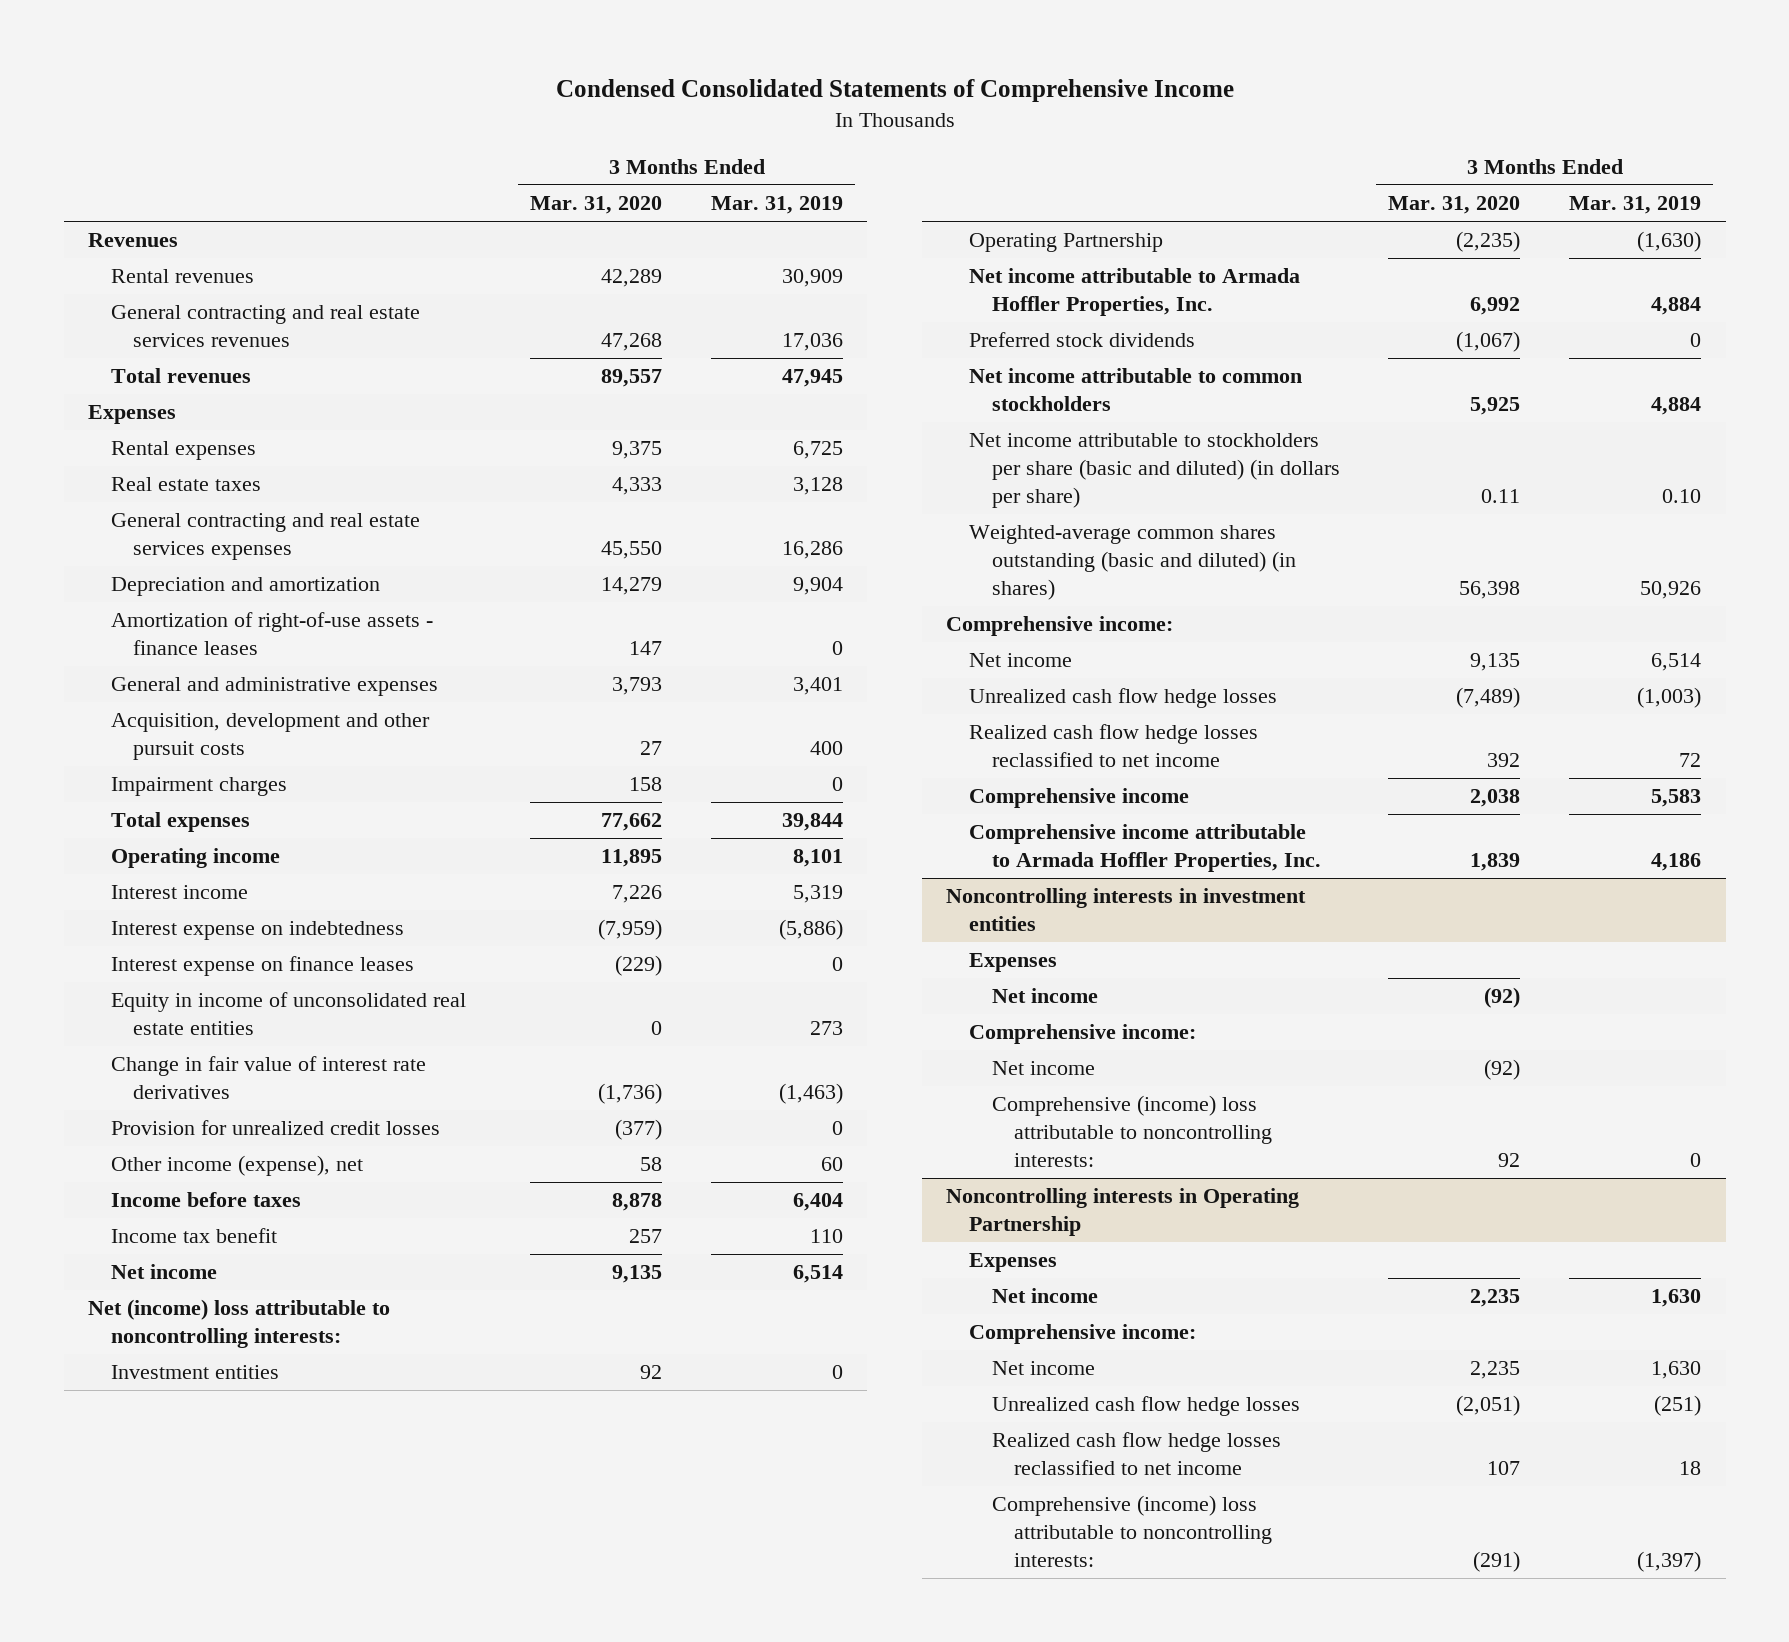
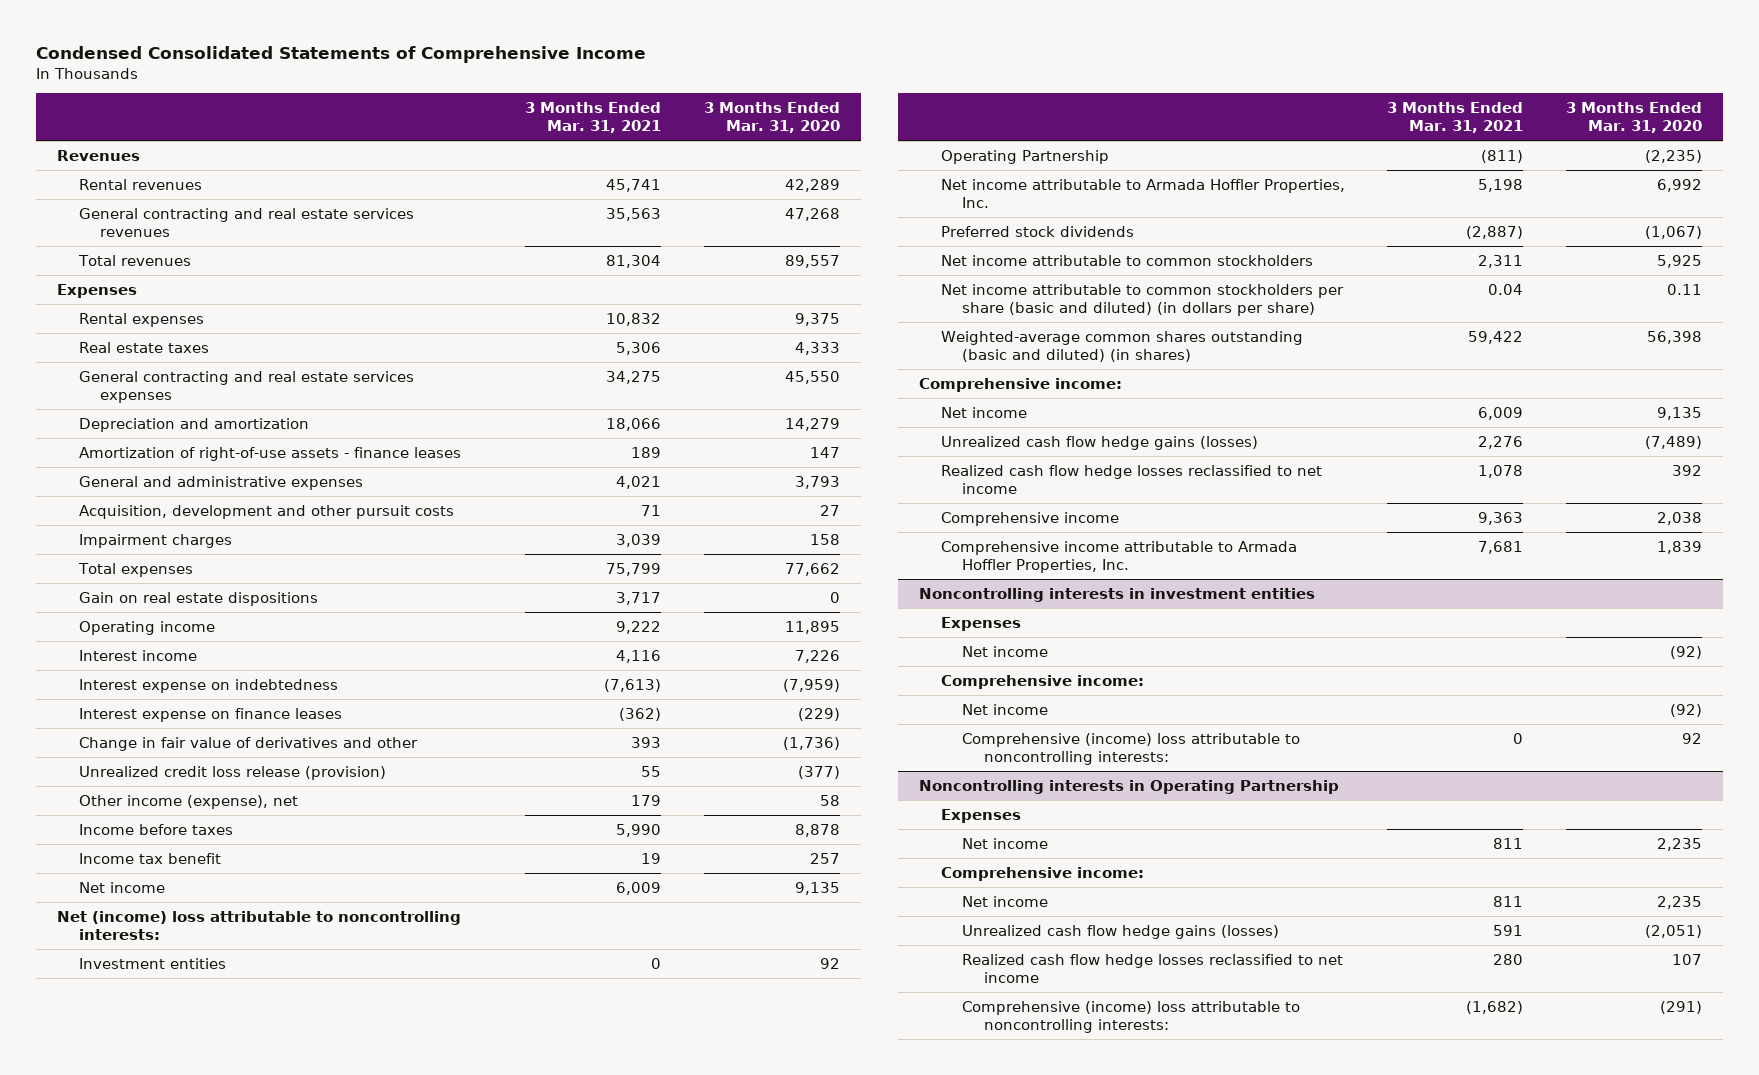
- | 3 Months Ended Mar. 31, 2020 | 3 Months Ended Mar. 31, 2019
+ | 3 Months Ended Mar. 31, 2021 | 3 Months Ended Mar. 31, 2020
+ Gain on real estate dispositions | 3,717 | 0
- Equity in income of unconsolidated real estate entities | 0 | 273
- Change in fair value of interest rate derivatives | (1,736) | (1,463)
- Provision for unrealized credit losses | (377) | 0
+ Change in fair value of derivatives and other | 393 | (1,736)
+ Unrealized credit loss release (provision) | 55 | (377)
- Net income attributable to stockholders per share (basic and diluted) (in dollars per share) | 0.11 | 0.10
+ Net income attributable to common stockholders per share (basic and diluted) (in dollars per share) | 0.04 | 0.11
- Unrealized cash flow hedge losses | (7,489) | (1,003)
+ Unrealized cash flow hedge gains (losses) | 2,276 | (7,489)
@ Noncontrolling interests in Operating Partnership
- Unrealized cash flow hedge losses | (2,051) | (251)
+ Unrealized cash flow hedge gains (losses) | 591 | (2,051)

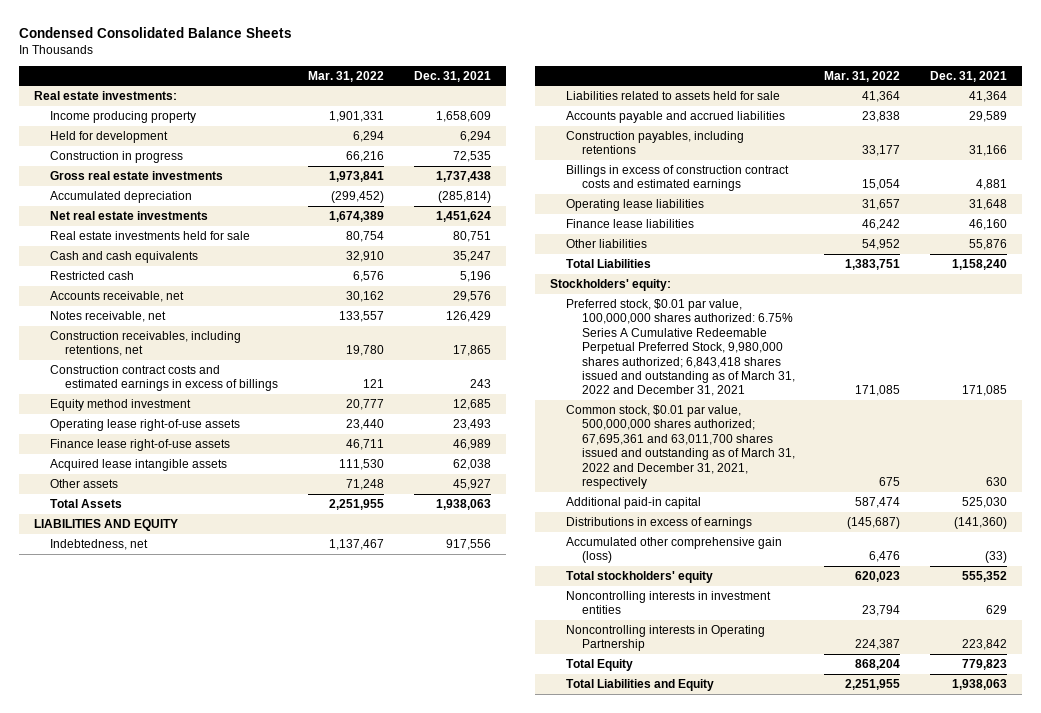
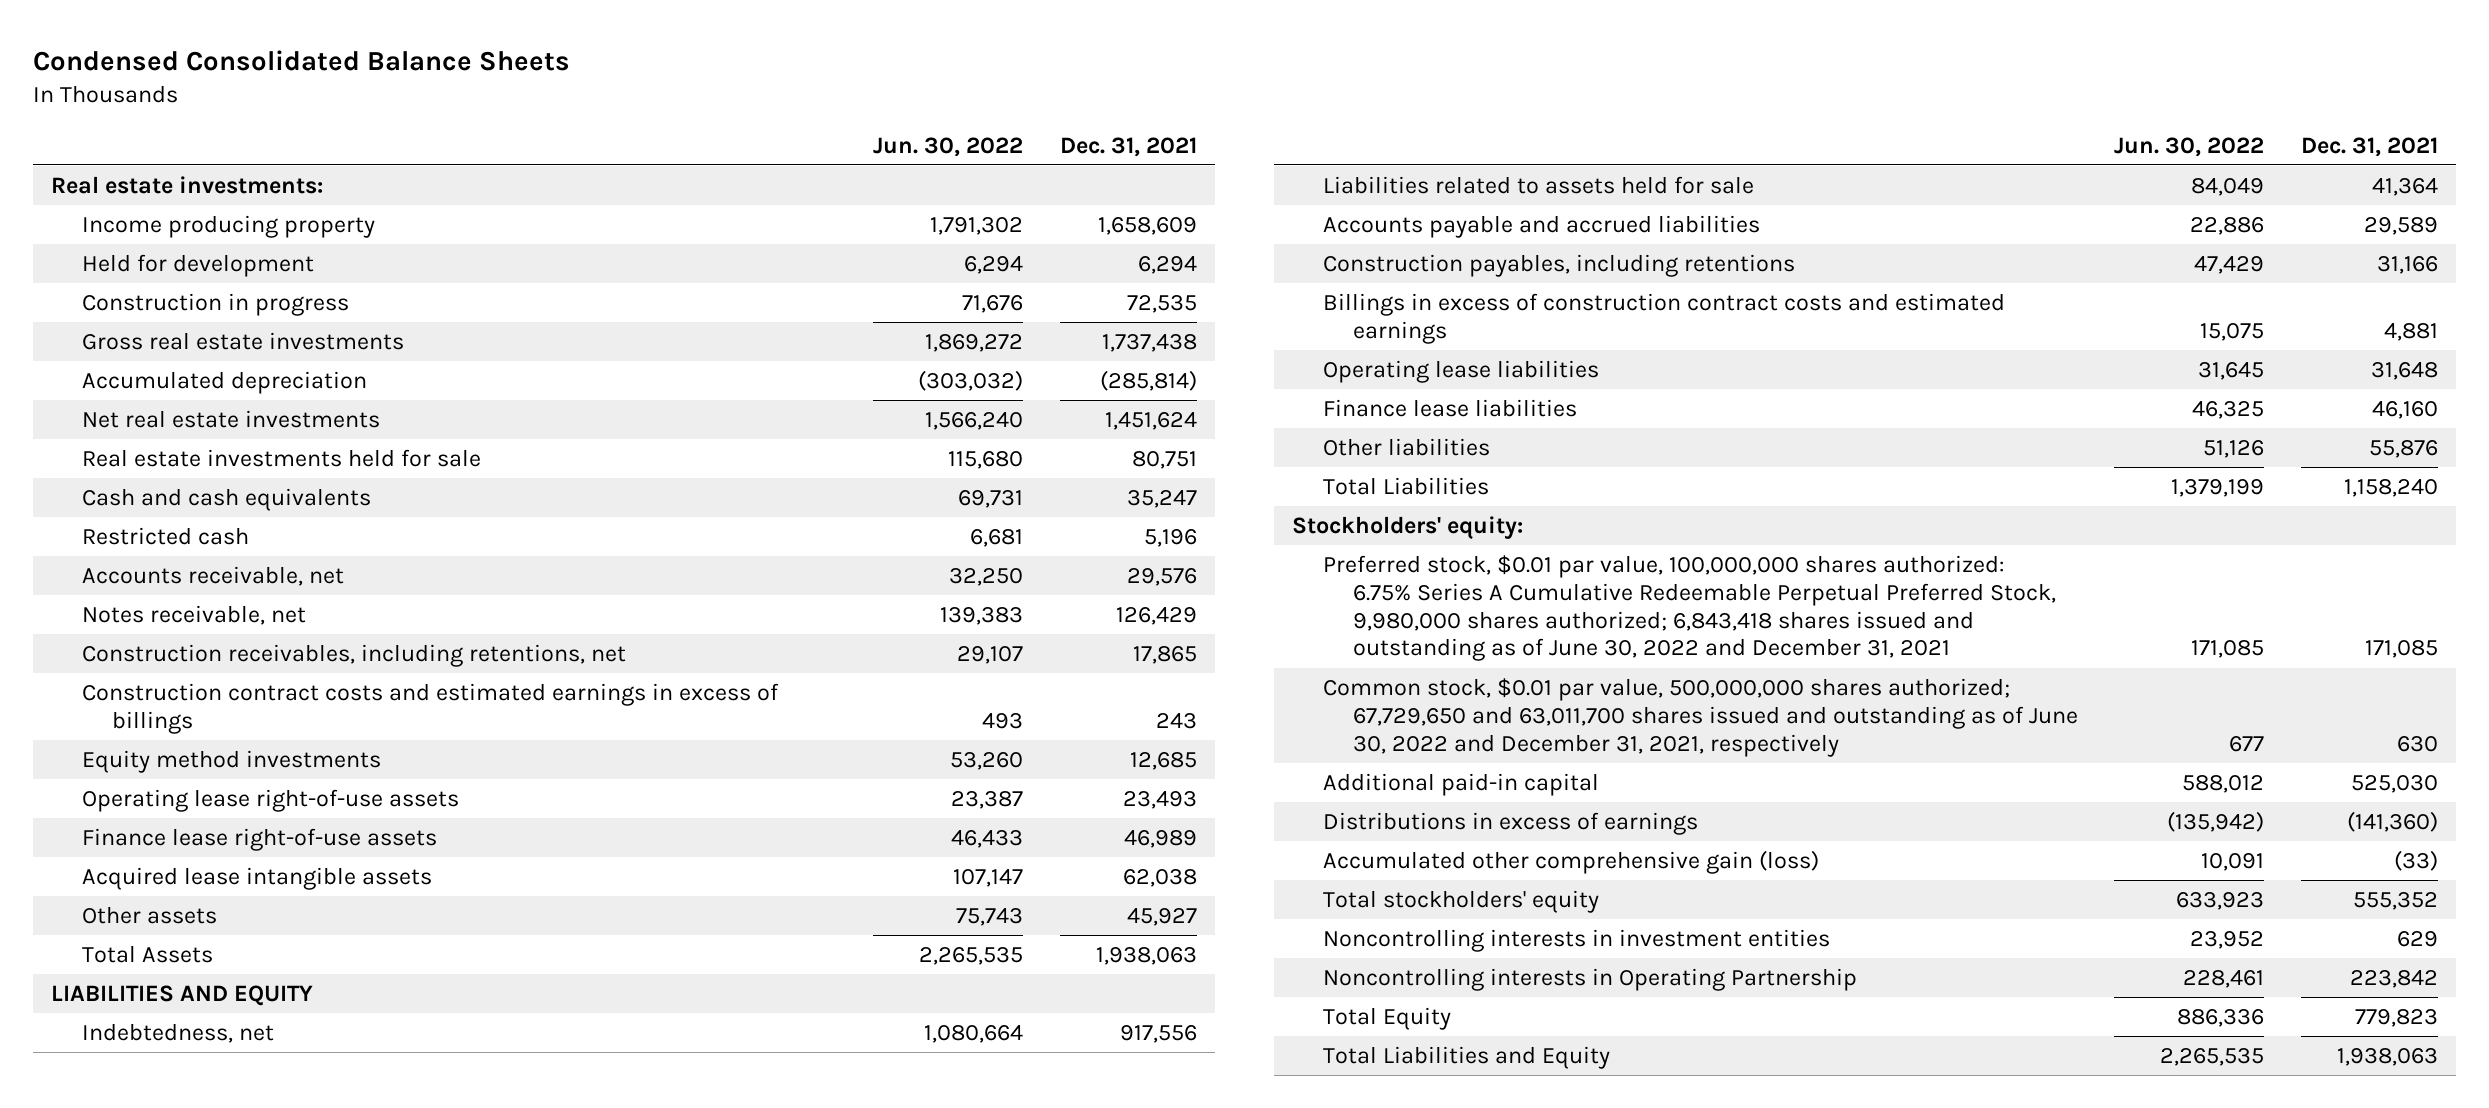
- | Mar. 31, 2022 | Dec. 31, 2021
+ | Jun. 30, 2022 | Dec. 31, 2021
- Equity method investment | 20,777 | 12,685
+ Equity method investments | 53,260 | 12,685
- Preferred stock, $0.01 par value, 100,000,000 shares authorized: 6.75% Series A Cumulative Redeemable Perpetual Preferred Stock, 9,980,000 shares authorized; 6,843,418 shares issued and outstanding as of March 31, 2022 and December 31, 2021 | 171,085 | 171,085
- Common stock, $0.01 par value, 500,000,000 shares authorized; 67,695,361 and 63,011,700 shares issued and outstanding as of March 31, 2022 and December 31, 2021, respectively | 675 | 630
+ Preferred stock, $0.01 par value, 100,000,000 shares authorized: 6.75% Series A Cumulative Redeemable Perpetual Preferred Stock, 9,980,000 shares authorized; 6,843,418 shares issued and outstanding as of June 30, 2022 and December 31, 2021 | 171,085 | 171,085
+ Common stock, $0.01 par value, 500,000,000 shares authorized; 67,729,650 and 63,011,700 shares issued and outstanding as of June 30, 2022 and December 31, 2021, respectively | 677 | 630

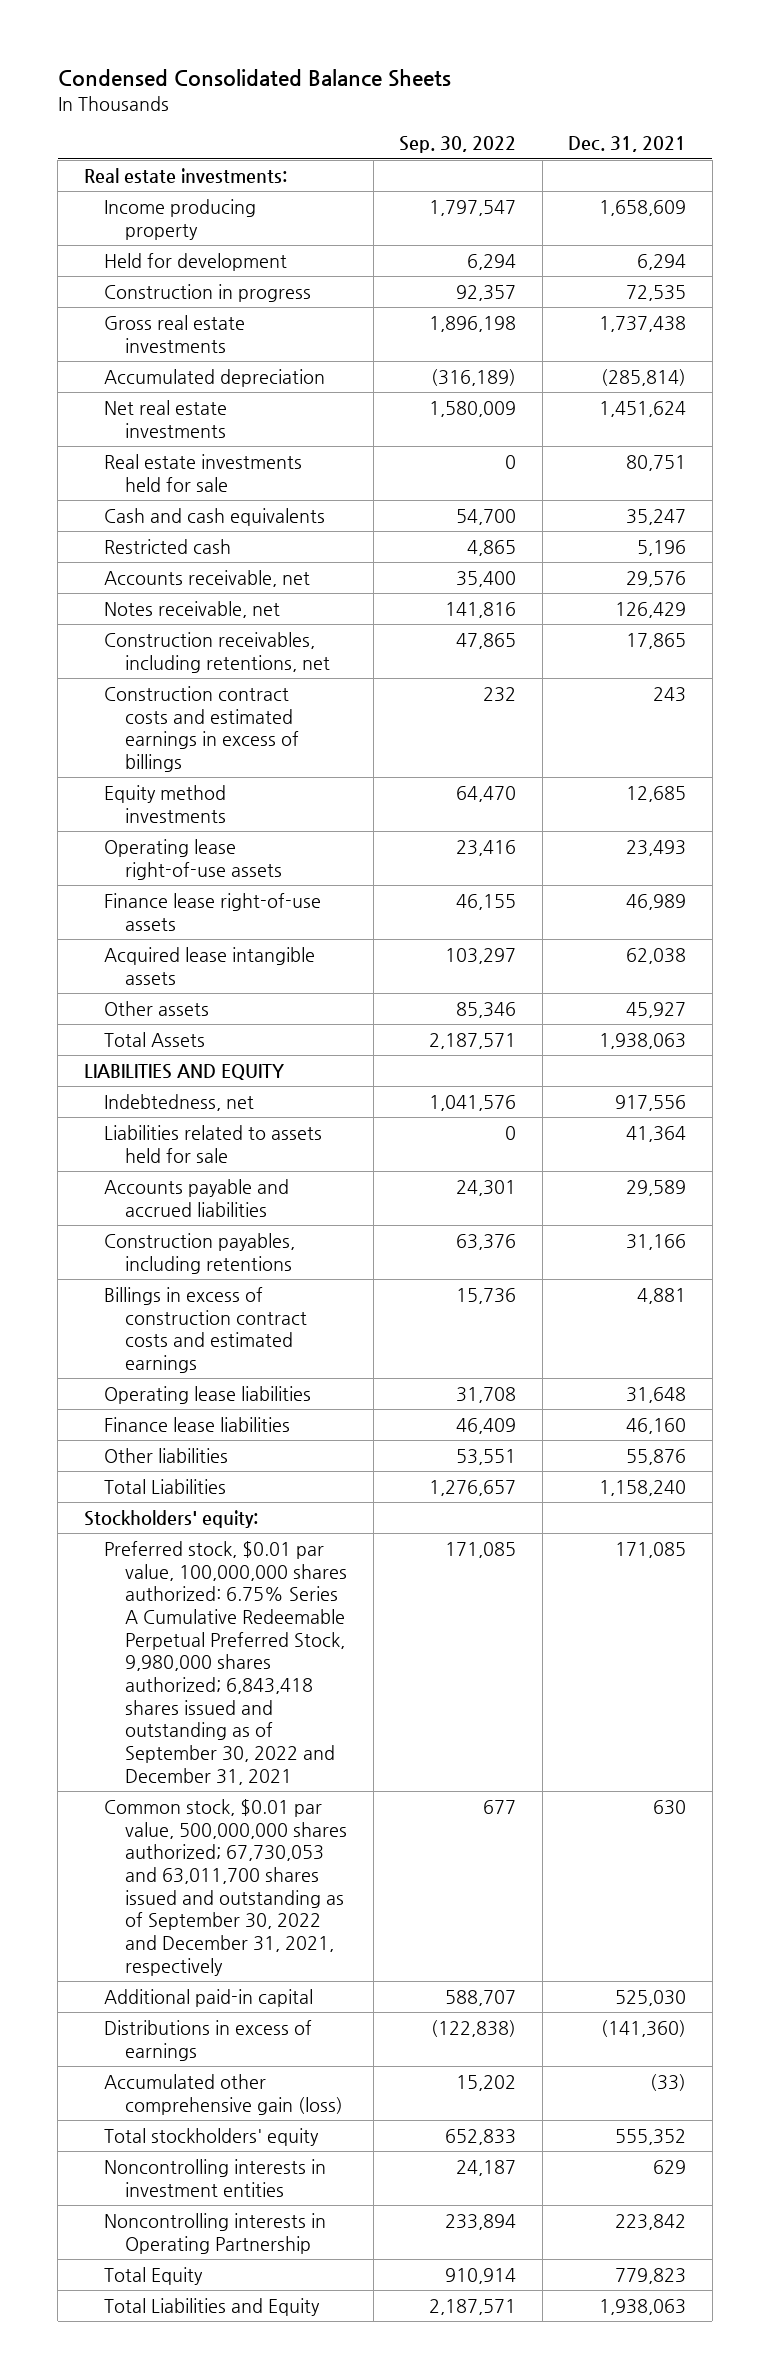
- | Jun. 30, 2022 | Dec. 31, 2021
+ | Sep. 30, 2022 | Dec. 31, 2021
- Preferred stock, $0.01 par value, 100,000,000 shares authorized: 6.75% Series A Cumulative Redeemable Perpetual Preferred Stock, 9,980,000 shares authorized; 6,843,418 shares issued and outstanding as of June 30, 2022 and December 31, 2021 | 171,085 | 171,085
- Common stock, $0.01 par value, 500,000,000 shares authorized; 67,729,650 and 63,011,700 shares issued and outstanding as of June 30, 2022 and December 31, 2021, respectively | 677 | 630
+ Preferred stock, $0.01 par value, 100,000,000 shares authorized: 6.75% Series A Cumulative Redeemable Perpetual Preferred Stock, 9,980,000 shares authorized; 6,843,418 shares issued and outstanding as of September 30, 2022 and December 31, 2021 | 171,085 | 171,085
+ Common stock, $0.01 par value, 500,000,000 shares authorized; 67,730,053 and 63,011,700 shares issued and outstanding as of September 30, 2022 and December 31, 2021, respectively | 677 | 630

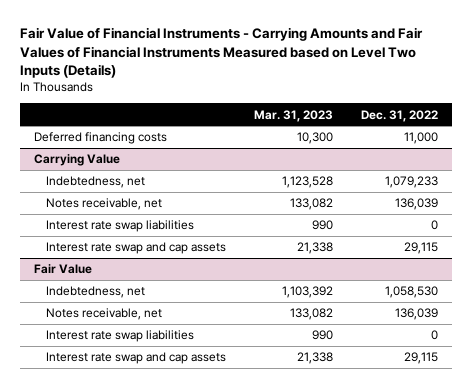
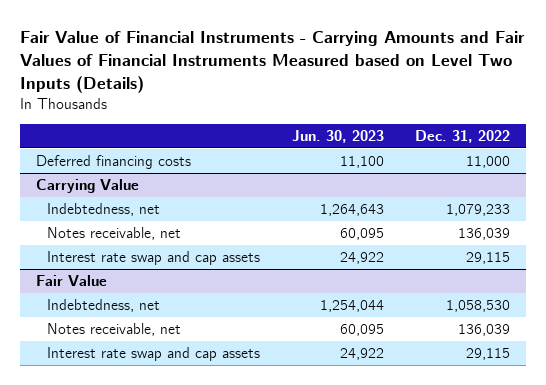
- | Mar. 31, 2023 | Dec. 31, 2022
+ | Jun. 30, 2023 | Dec. 31, 2022
@ Carrying Value
- Interest rate swap liabilities | 990 | 0
@ Fair Value
- Interest rate swap liabilities | 990 | 0

